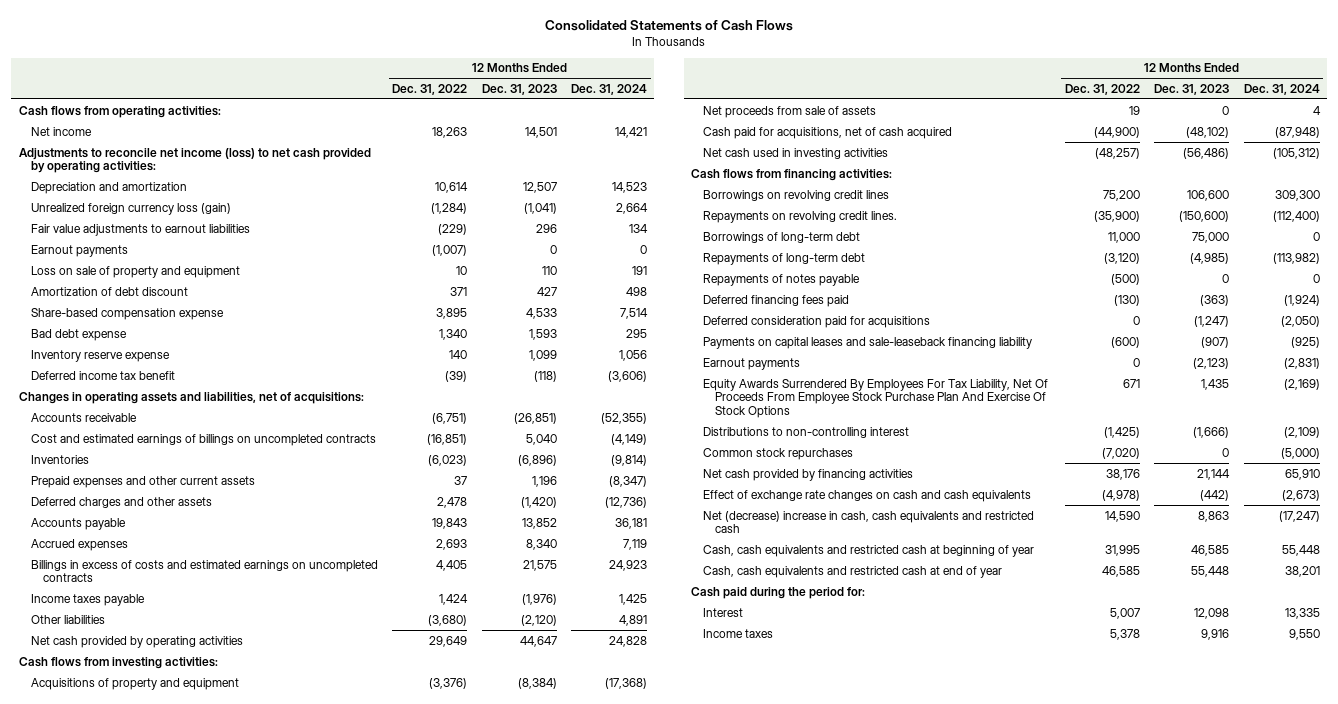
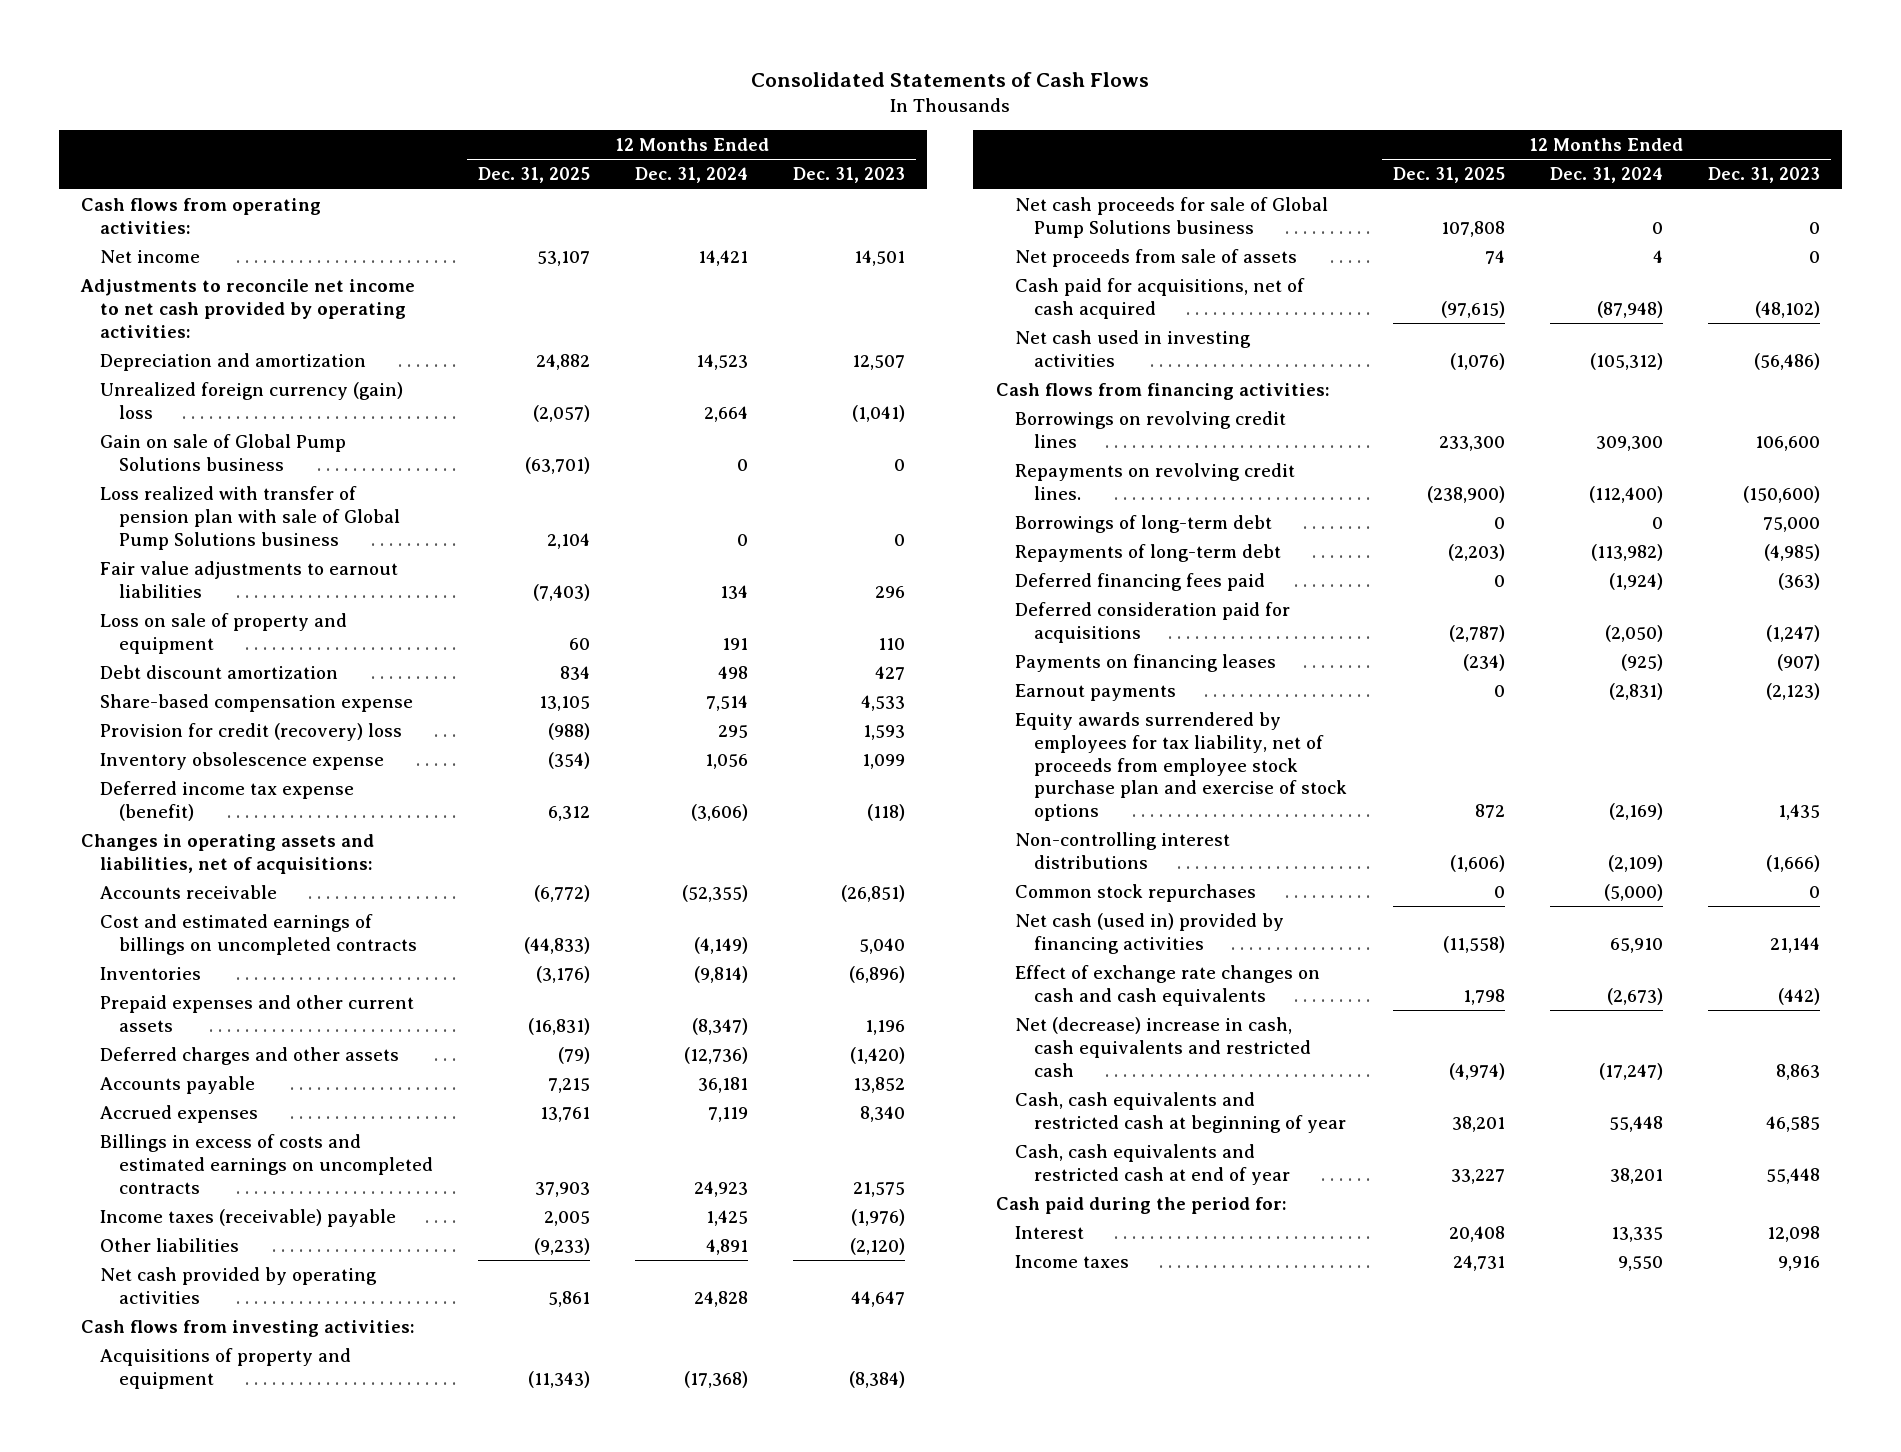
- | 12 Months Ended Dec. 31, 2022 | 12 Months Ended Dec. 31, 2023 | 12 Months Ended Dec. 31, 2024
+ | 12 Months Ended Dec. 31, 2025 | 12 Months Ended Dec. 31, 2024 | 12 Months Ended Dec. 31, 2023
- Adjustments to reconcile net income (loss) to net cash provided by operating activities:
+ Adjustments to reconcile net income to net cash provided by operating activities:
- Unrealized foreign currency loss (gain) | (1,284) | (1,041) | 2,664
+ Unrealized foreign currency (gain) loss | (2,057) | 2,664 | (1,041)
+ Gain on sale of Global Pump Solutions business | (63,701) | 0 | 0
+ Loss realized with transfer of pension plan with sale of Global Pump Solutions business | 2,104 | 0 | 0
- Earnout payments | (1,007) | 0 | 0
- Amortization of debt discount | 371 | 427 | 498
+ Debt discount amortization | 834 | 498 | 427
- Bad debt expense | 1,340 | 1,593 | 295
- Inventory reserve expense | 140 | 1,099 | 1,056
- Deferred income tax benefit | (39) | (118) | (3,606)
+ Provision for credit (recovery) loss | (988) | 295 | 1,593
+ Inventory obsolescence expense | (354) | 1,056 | 1,099
+ Deferred income tax expense (benefit) | 6,312 | (3,606) | (118)
- Income taxes payable | 1,424 | (1,976) | 1,425
+ Income taxes (receivable) payable | 2,005 | 1,425 | (1,976)
+ Net cash proceeds for sale of Global Pump Solutions business | 107,808 | 0 | 0
- Repayments of notes payable | (500) | 0 | 0
- Payments on capital leases and sale-leaseback financing liability | (600) | (907) | (925)
+ Payments on financing leases | (234) | (925) | (907)
- Equity Awards Surrendered By Employees For Tax Liability, Net Of Proceeds From Employee Stock Purchase Plan And Exercise Of Stock Options | 671 | 1,435 | (2,169)
- Distributions to non-controlling interest | (1,425) | (1,666) | (2,109)
+ Equity awards surrendered by employees for tax liability, net of proceeds from employee stock purchase plan and exercise of stock options | 872 | (2,169) | 1,435
+ Non-controlling interest distributions | (1,606) | (2,109) | (1,666)
- Net cash provided by financing activities | 38,176 | 21,144 | 65,910
+ Net cash (used in) provided by financing activities | (11,558) | 65,910 | 21,144

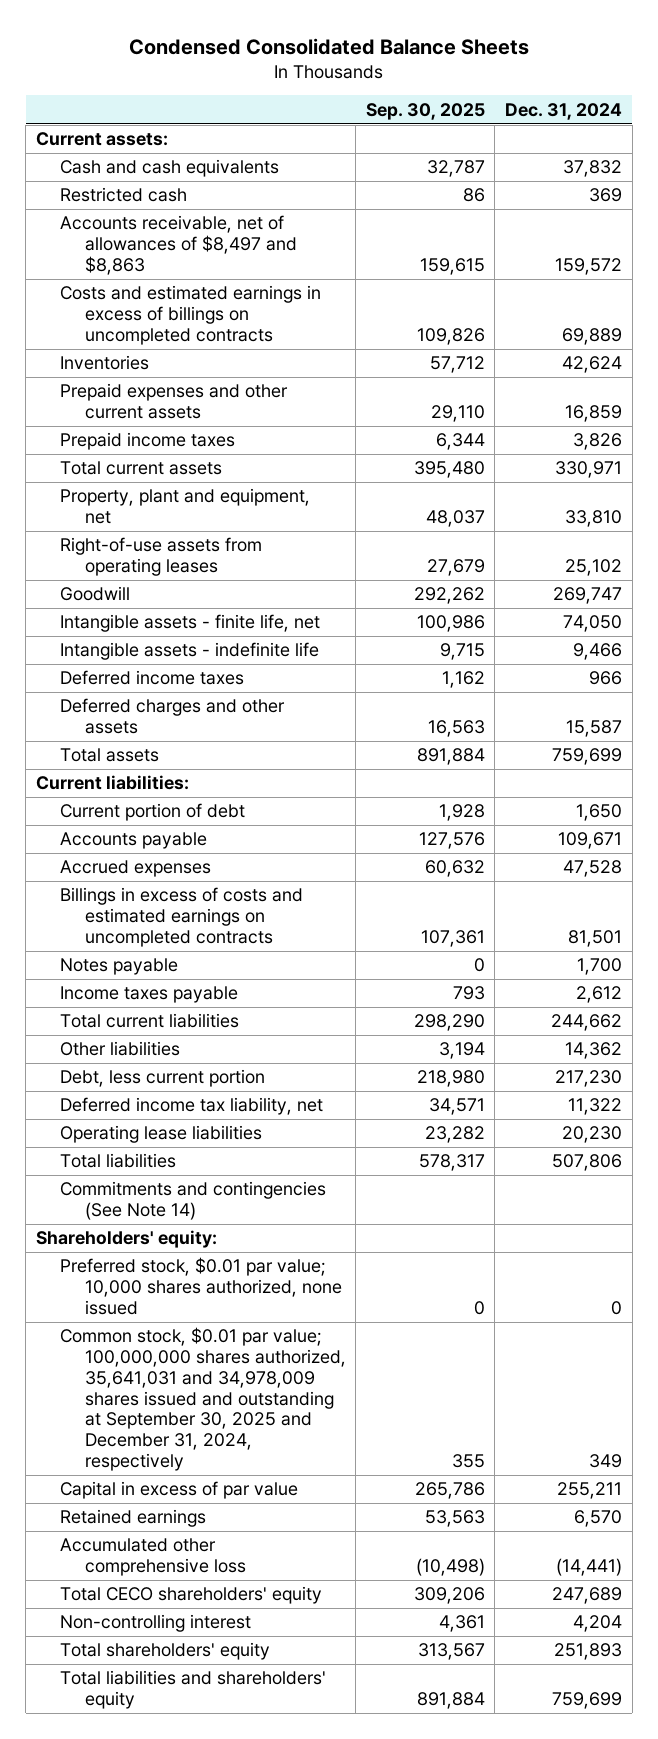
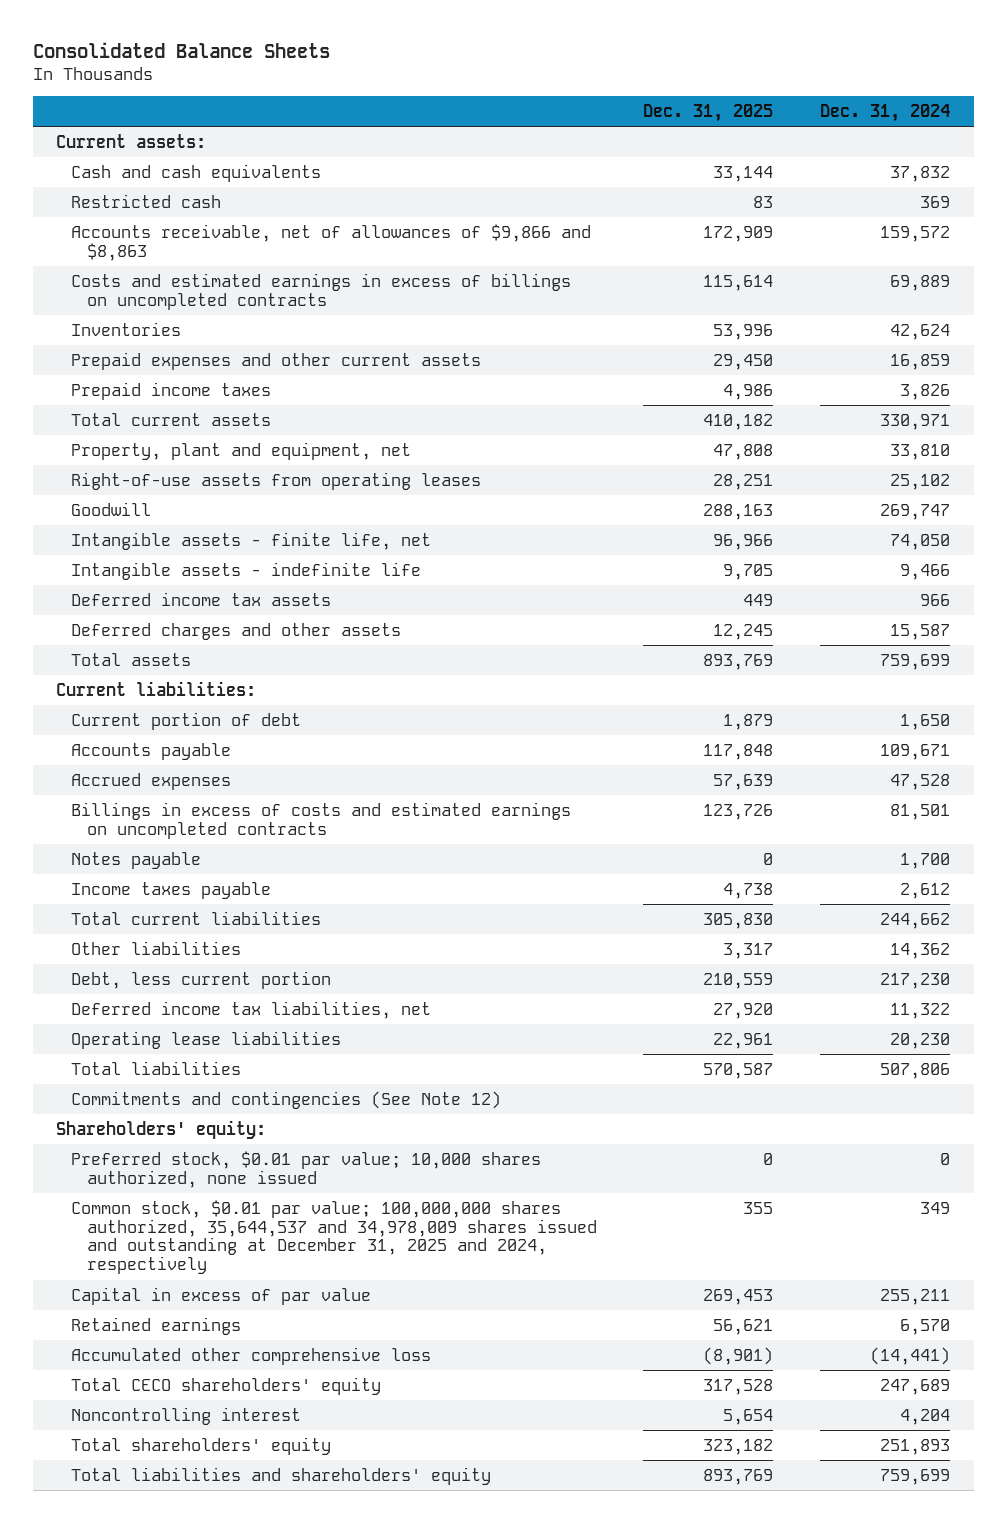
- Condensed Consolidated Balance Sheets
+ Consolidated Balance Sheets
- | Sep. 30, 2025 | Dec. 31, 2024
+ | Dec. 31, 2025 | Dec. 31, 2024
- Accounts receivable, net of allowances of $8,497 and $8,863 | 159,615 | 159,572
+ Accounts receivable, net of allowances of $9,866 and $8,863 | 172,909 | 159,572
- Deferred income taxes | 1,162 | 966
+ Deferred income tax assets | 449 | 966
- Deferred income tax liability, net | 34,571 | 11,322
+ Deferred income tax liabilities, net | 27,920 | 11,322
- Commitments and contingencies (See Note 14)
+ Commitments and contingencies (See Note 12)
- Common stock, $0.01 par value; 100,000,000 shares authorized, 35,641,031 and 34,978,009 shares issued and outstanding at September 30, 2025 and December 31, 2024, respectively | 355 | 349
+ Common stock, $0.01 par value; 100,000,000 shares authorized, 35,644,537 and 34,978,009 shares issued and outstanding at December 31, 2025 and 2024, respectively | 355 | 349
- Non-controlling interest | 4,361 | 4,204
+ Noncontrolling interest | 5,654 | 4,204

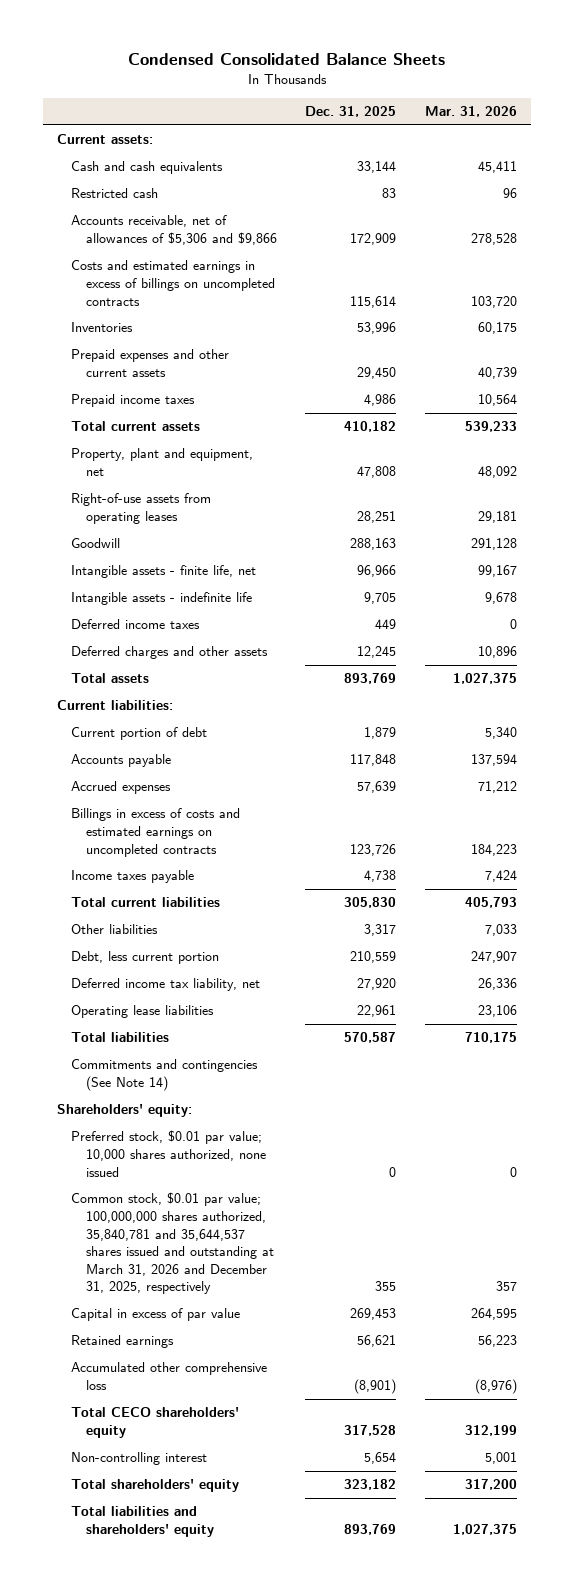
- Consolidated Balance Sheets
+ Condensed Consolidated Balance Sheets
- | Dec. 31, 2025 | Dec. 31, 2024
+ | Dec. 31, 2025 | Mar. 31, 2026
- Accounts receivable, net of allowances of $9,866 and $8,863 | 172,909 | 159,572
+ Accounts receivable, net of allowances of $5,306 and $9,866 | 172,909 | 278,528
- Deferred income tax assets | 449 | 966
+ Deferred income taxes | 449 | 0
- Notes payable | 0 | 1,700
- Deferred income tax liabilities, net | 27,920 | 11,322
+ Deferred income tax liability, net | 27,920 | 26,336
- Commitments and contingencies (See Note 12)
+ Commitments and contingencies (See Note 14)
- Common stock, $0.01 par value; 100,000,000 shares authorized, 35,644,537 and 34,978,009 shares issued and outstanding at December 31, 2025 and 2024, respectively | 355 | 349
+ Common stock, $0.01 par value; 100,000,000 shares authorized, 35,840,781 and 35,644,537 shares issued and outstanding at March 31, 2026 and December 31, 2025, respectively | 355 | 357
- Noncontrolling interest | 5,654 | 4,204
+ Non-controlling interest | 5,654 | 5,001

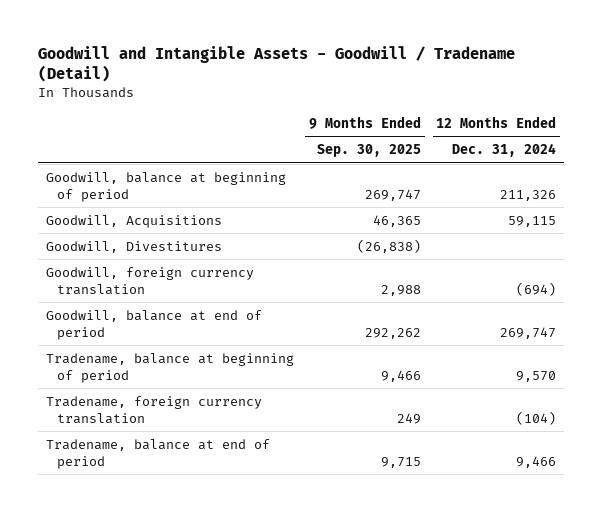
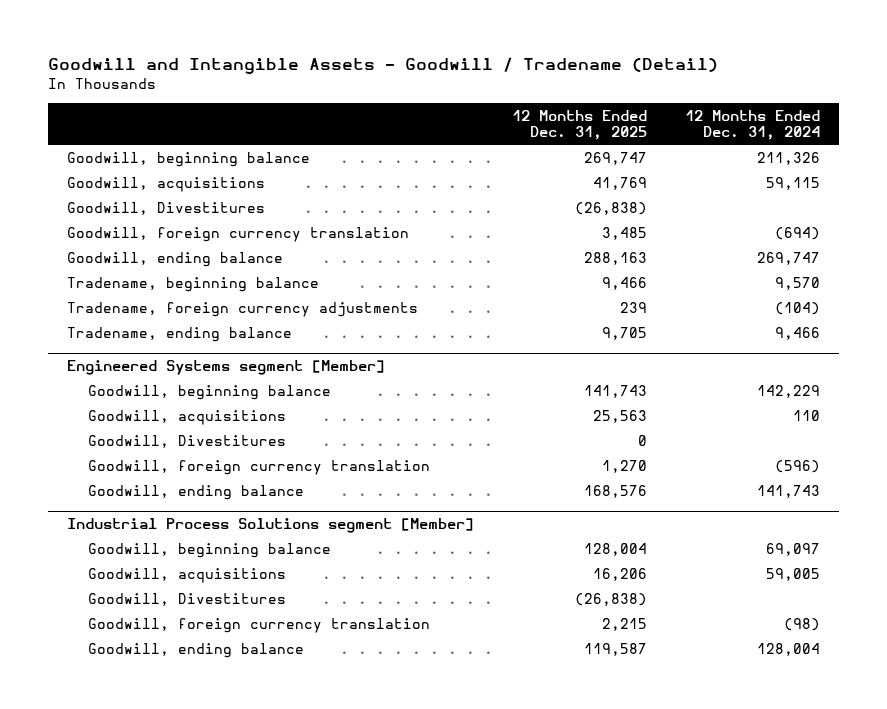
- | 9 Months Ended Sep. 30, 2025 | 12 Months Ended Dec. 31, 2024
+ | 12 Months Ended Dec. 31, 2025 | 12 Months Ended Dec. 31, 2024
- Goodwill, balance at beginning of period | 269,747 | 211,326
- Goodwill, Acquisitions | 46,365 | 59,115
+ Goodwill, beginning balance | 269,747 | 211,326
+ Goodwill, acquisitions | 41,769 | 59,115
- Goodwill, balance at end of period | 292,262 | 269,747
- Tradename, balance at beginning of period | 9,466 | 9,570
- Tradename, foreign currency translation | 249 | (104)
- Tradename, balance at end of period | 9,715 | 9,466
+ Goodwill, ending balance | 288,163 | 269,747
+ Tradename, beginning balance | 9,466 | 9,570
+ Tradename, foreign currency adjustments | 239 | (104)
+ Tradename, ending balance | 9,705 | 9,466
+ Engineered Systems segment [Member]
+ Goodwill, beginning balance | 141,743 | 142,229
+ Goodwill, acquisitions | 25,563 | 110
+ Goodwill, Divestitures | 0 |
+ Goodwill, foreign currency translation | 1,270 | (596)
+ Goodwill, ending balance | 168,576 | 141,743
+ Industrial Process Solutions segment [Member]
+ Goodwill, beginning balance | 128,004 | 69,097
+ Goodwill, acquisitions | 16,206 | 59,005
+ Goodwill, Divestitures | (26,838) |
+ Goodwill, foreign currency translation | 2,215 | (98)
+ Goodwill, ending balance | 119,587 | 128,004

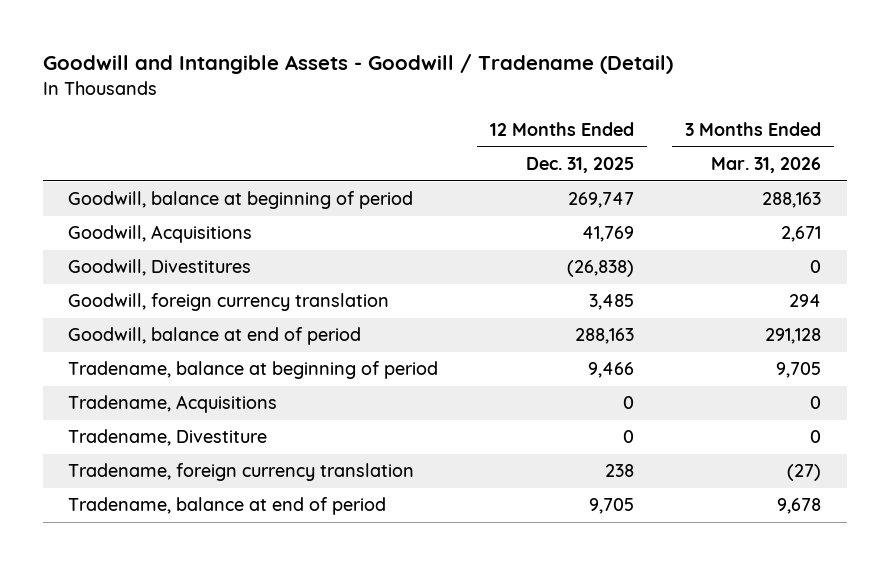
- | 12 Months Ended Dec. 31, 2025 | 12 Months Ended Dec. 31, 2024
+ | 12 Months Ended Dec. 31, 2025 | 3 Months Ended Mar. 31, 2026
- Goodwill, beginning balance | 269,747 | 211,326
- Goodwill, acquisitions | 41,769 | 59,115
+ Goodwill, balance at beginning of period | 269,747 | 288,163
+ Goodwill, Acquisitions | 41,769 | 2,671
- Goodwill, ending balance | 288,163 | 269,747
- Tradename, beginning balance | 9,466 | 9,570
- Tradename, foreign currency adjustments | 239 | (104)
- Tradename, ending balance | 9,705 | 9,466
- Engineered Systems segment [Member]
- Goodwill, beginning balance | 141,743 | 142,229
- Goodwill, acquisitions | 25,563 | 110
- Goodwill, Divestitures | 0 |
- Goodwill, foreign currency translation | 1,270 | (596)
- Goodwill, ending balance | 168,576 | 141,743
- Industrial Process Solutions segment [Member]
- Goodwill, beginning balance | 128,004 | 69,097
- Goodwill, acquisitions | 16,206 | 59,005
- Goodwill, Divestitures | (26,838) |
- Goodwill, foreign currency translation | 2,215 | (98)
- Goodwill, ending balance | 119,587 | 128,004
+ Goodwill, balance at end of period | 288,163 | 291,128
+ Tradename, balance at beginning of period | 9,466 | 9,705
+ Tradename, Acquisitions | 0 | 0
+ Tradename, Divestiture | 0 | 0
+ Tradename, foreign currency translation | 238 | (27)
+ Tradename, balance at end of period | 9,705 | 9,678

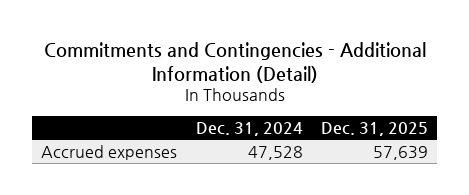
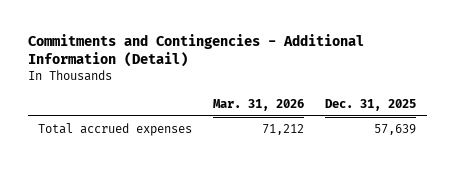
- | Dec. 31, 2024 | Dec. 31, 2025
+ | Mar. 31, 2026 | Dec. 31, 2025
- Accrued expenses | 47,528 | 57,639
+ Total accrued expenses | 71,212 | 57,639

